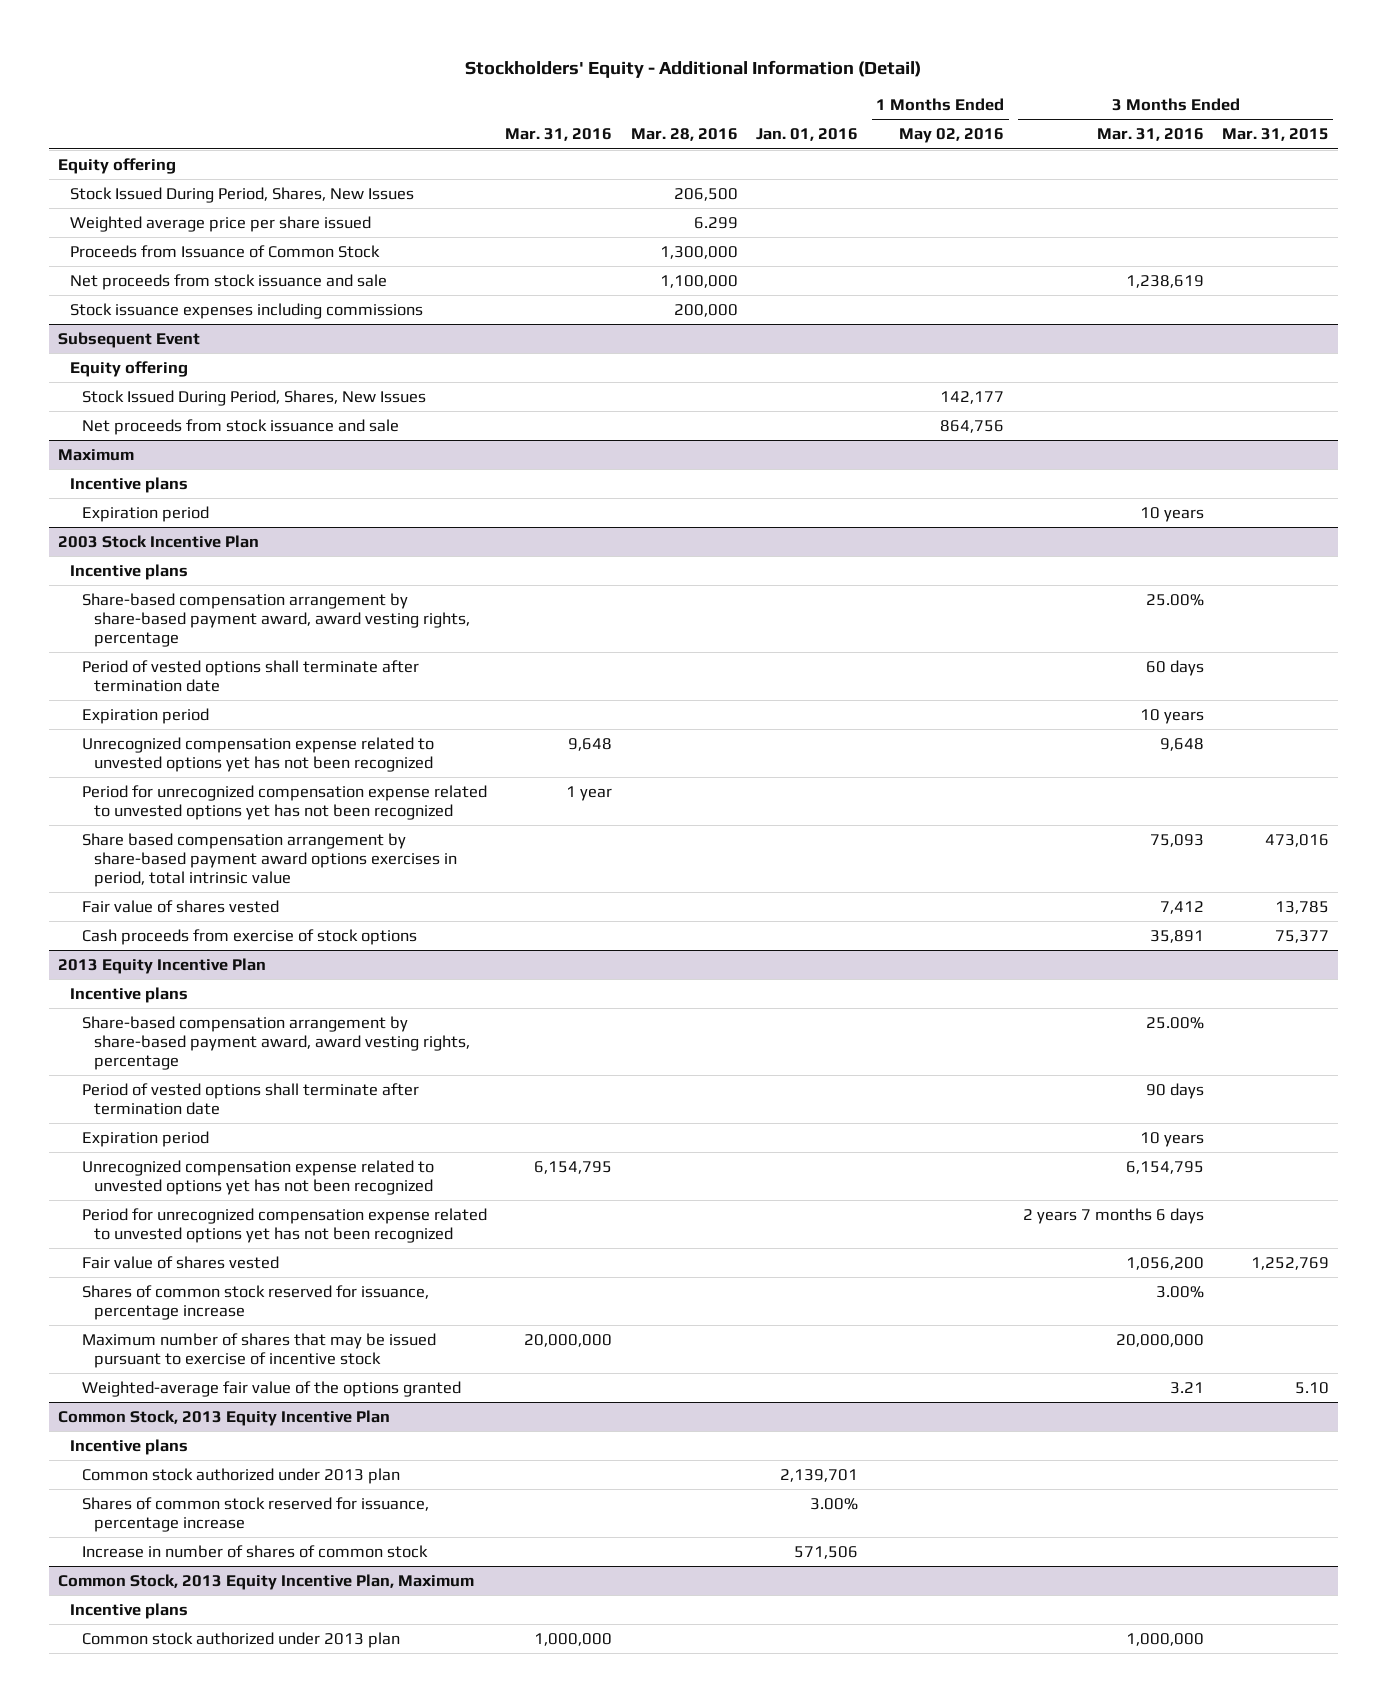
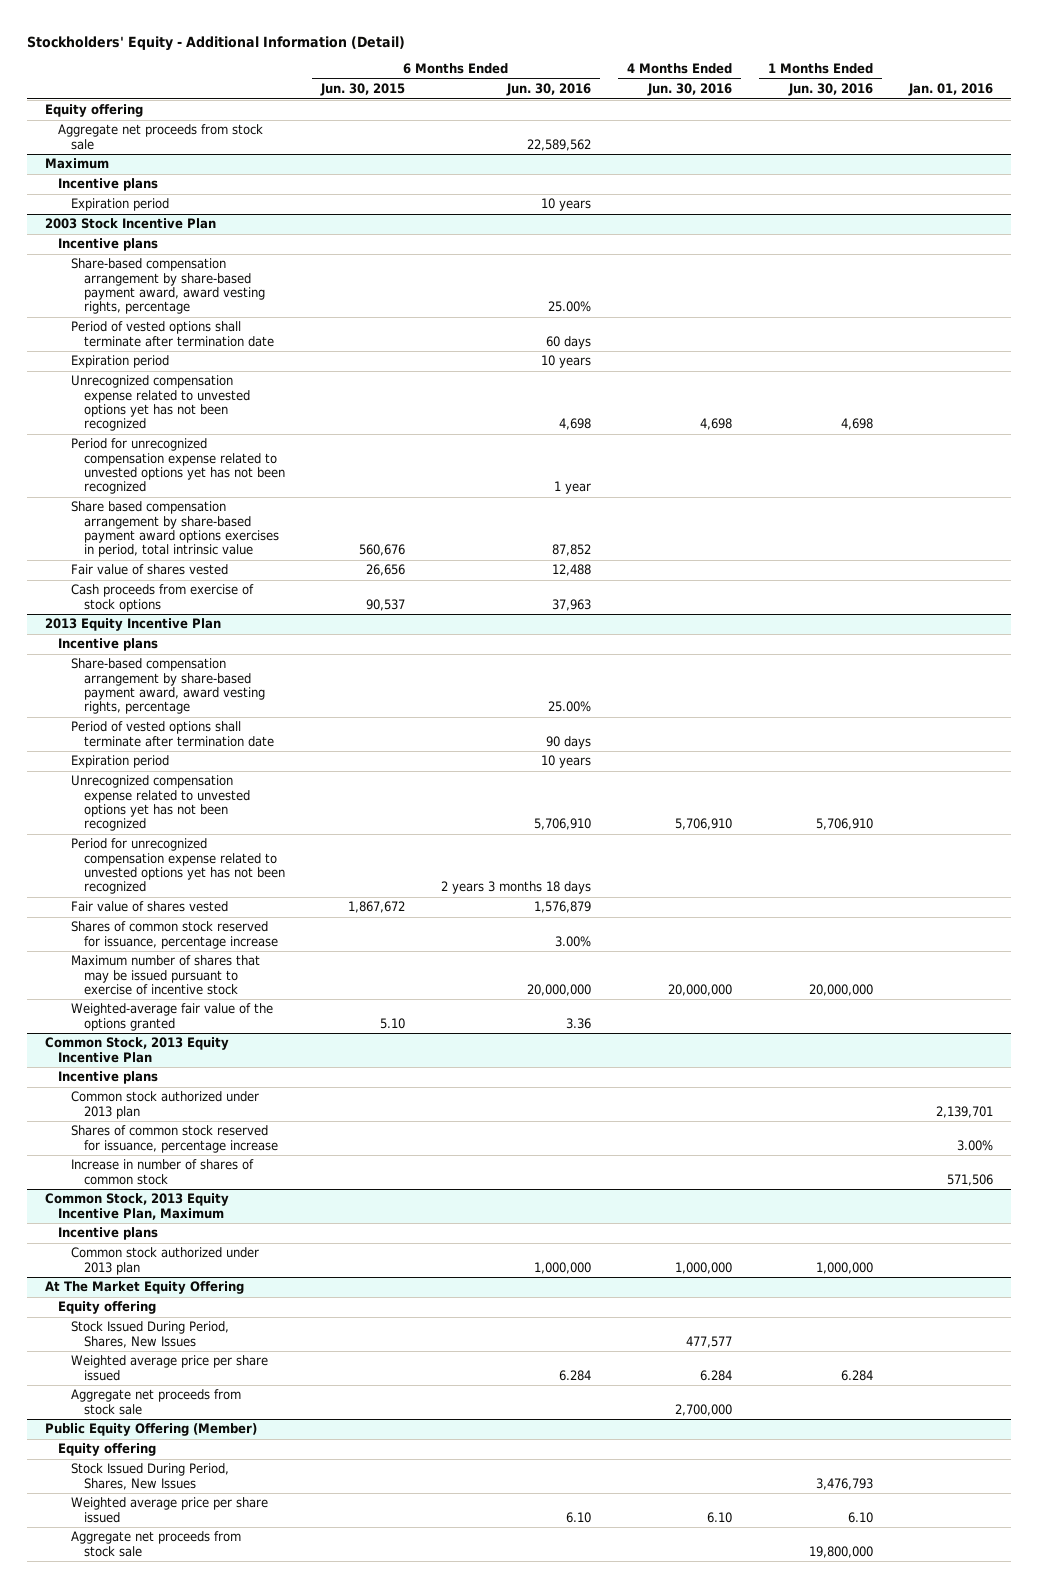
- | Mar. 31, 2016 | Mar. 28, 2016 | Jan. 01, 2016 | 1 Months Ended May 02, 2016 | 3 Months Ended Mar. 31, 2016 | 3 Months Ended Mar. 31, 2015
+ | 6 Months Ended Jun. 30, 2015 | 6 Months Ended Jun. 30, 2016 | 4 Months Ended Jun. 30, 2016 | 1 Months Ended Jun. 30, 2016 | Jan. 01, 2016
- Stock Issued During Period, Shares, New Issues | | 206,500 | | | |
- Weighted average price per share issued | | 6.299 | | | |
- Proceeds from Issuance of Common Stock | | 1,300,000 | | | |
- Net proceeds from stock issuance and sale | | 1,100,000 | | | 1,238,619 |
- Stock issuance expenses including commissions | | 200,000 | | | |
- Subsequent Event
- Equity offering
- Stock Issued During Period, Shares, New Issues | | | | 142,177 | |
- Net proceeds from stock issuance and sale | | | | 864,756 | |
+ Aggregate net proceeds from stock sale | | 22,589,562 | | |
+ At The Market Equity Offering
+ Equity offering
+ Stock Issued During Period, Shares, New Issues | | | 477,577 | |
+ Weighted average price per share issued | | 6.284 | 6.284 | 6.284 |
+ Aggregate net proceeds from stock sale | | | 2,700,000 | |
+ Public Equity Offering (Member)
+ Equity offering
+ Stock Issued During Period, Shares, New Issues | | | | 3,476,793 |
+ Weighted average price per share issued | | 6.10 | 6.10 | 6.10 |
+ Aggregate net proceeds from stock sale | | | | 19,800,000 |

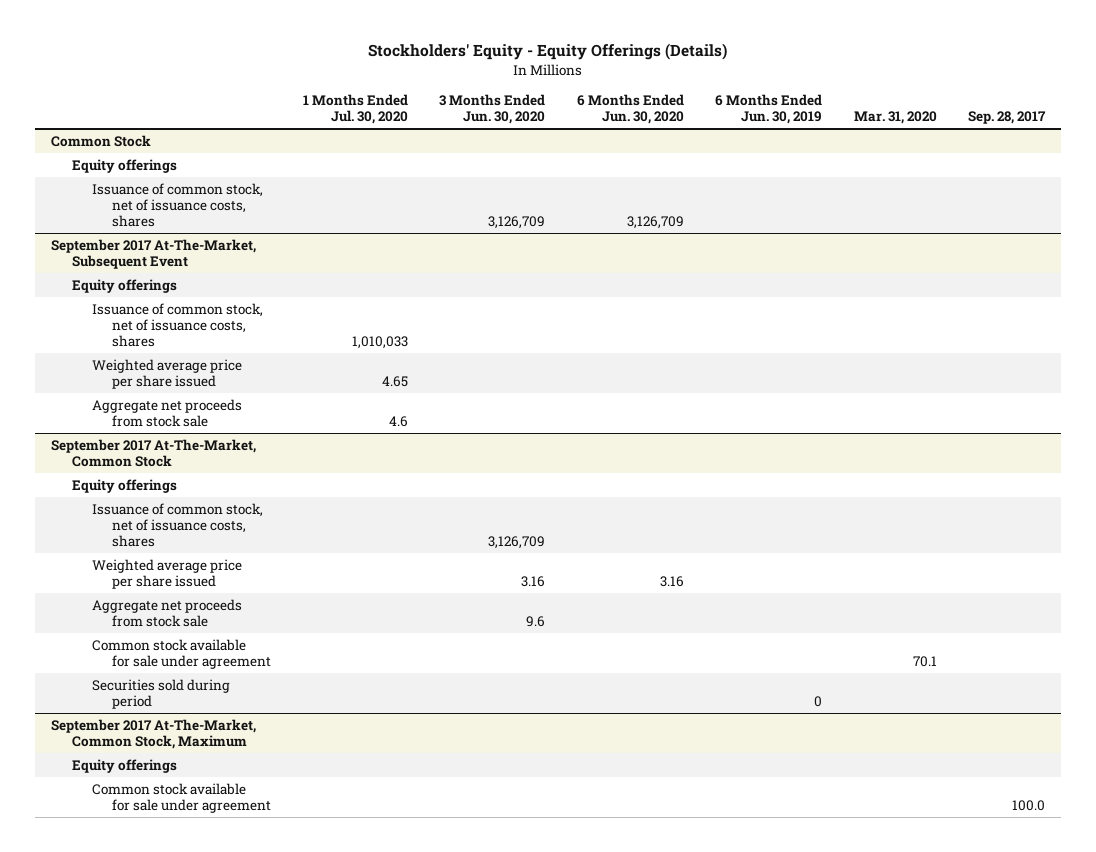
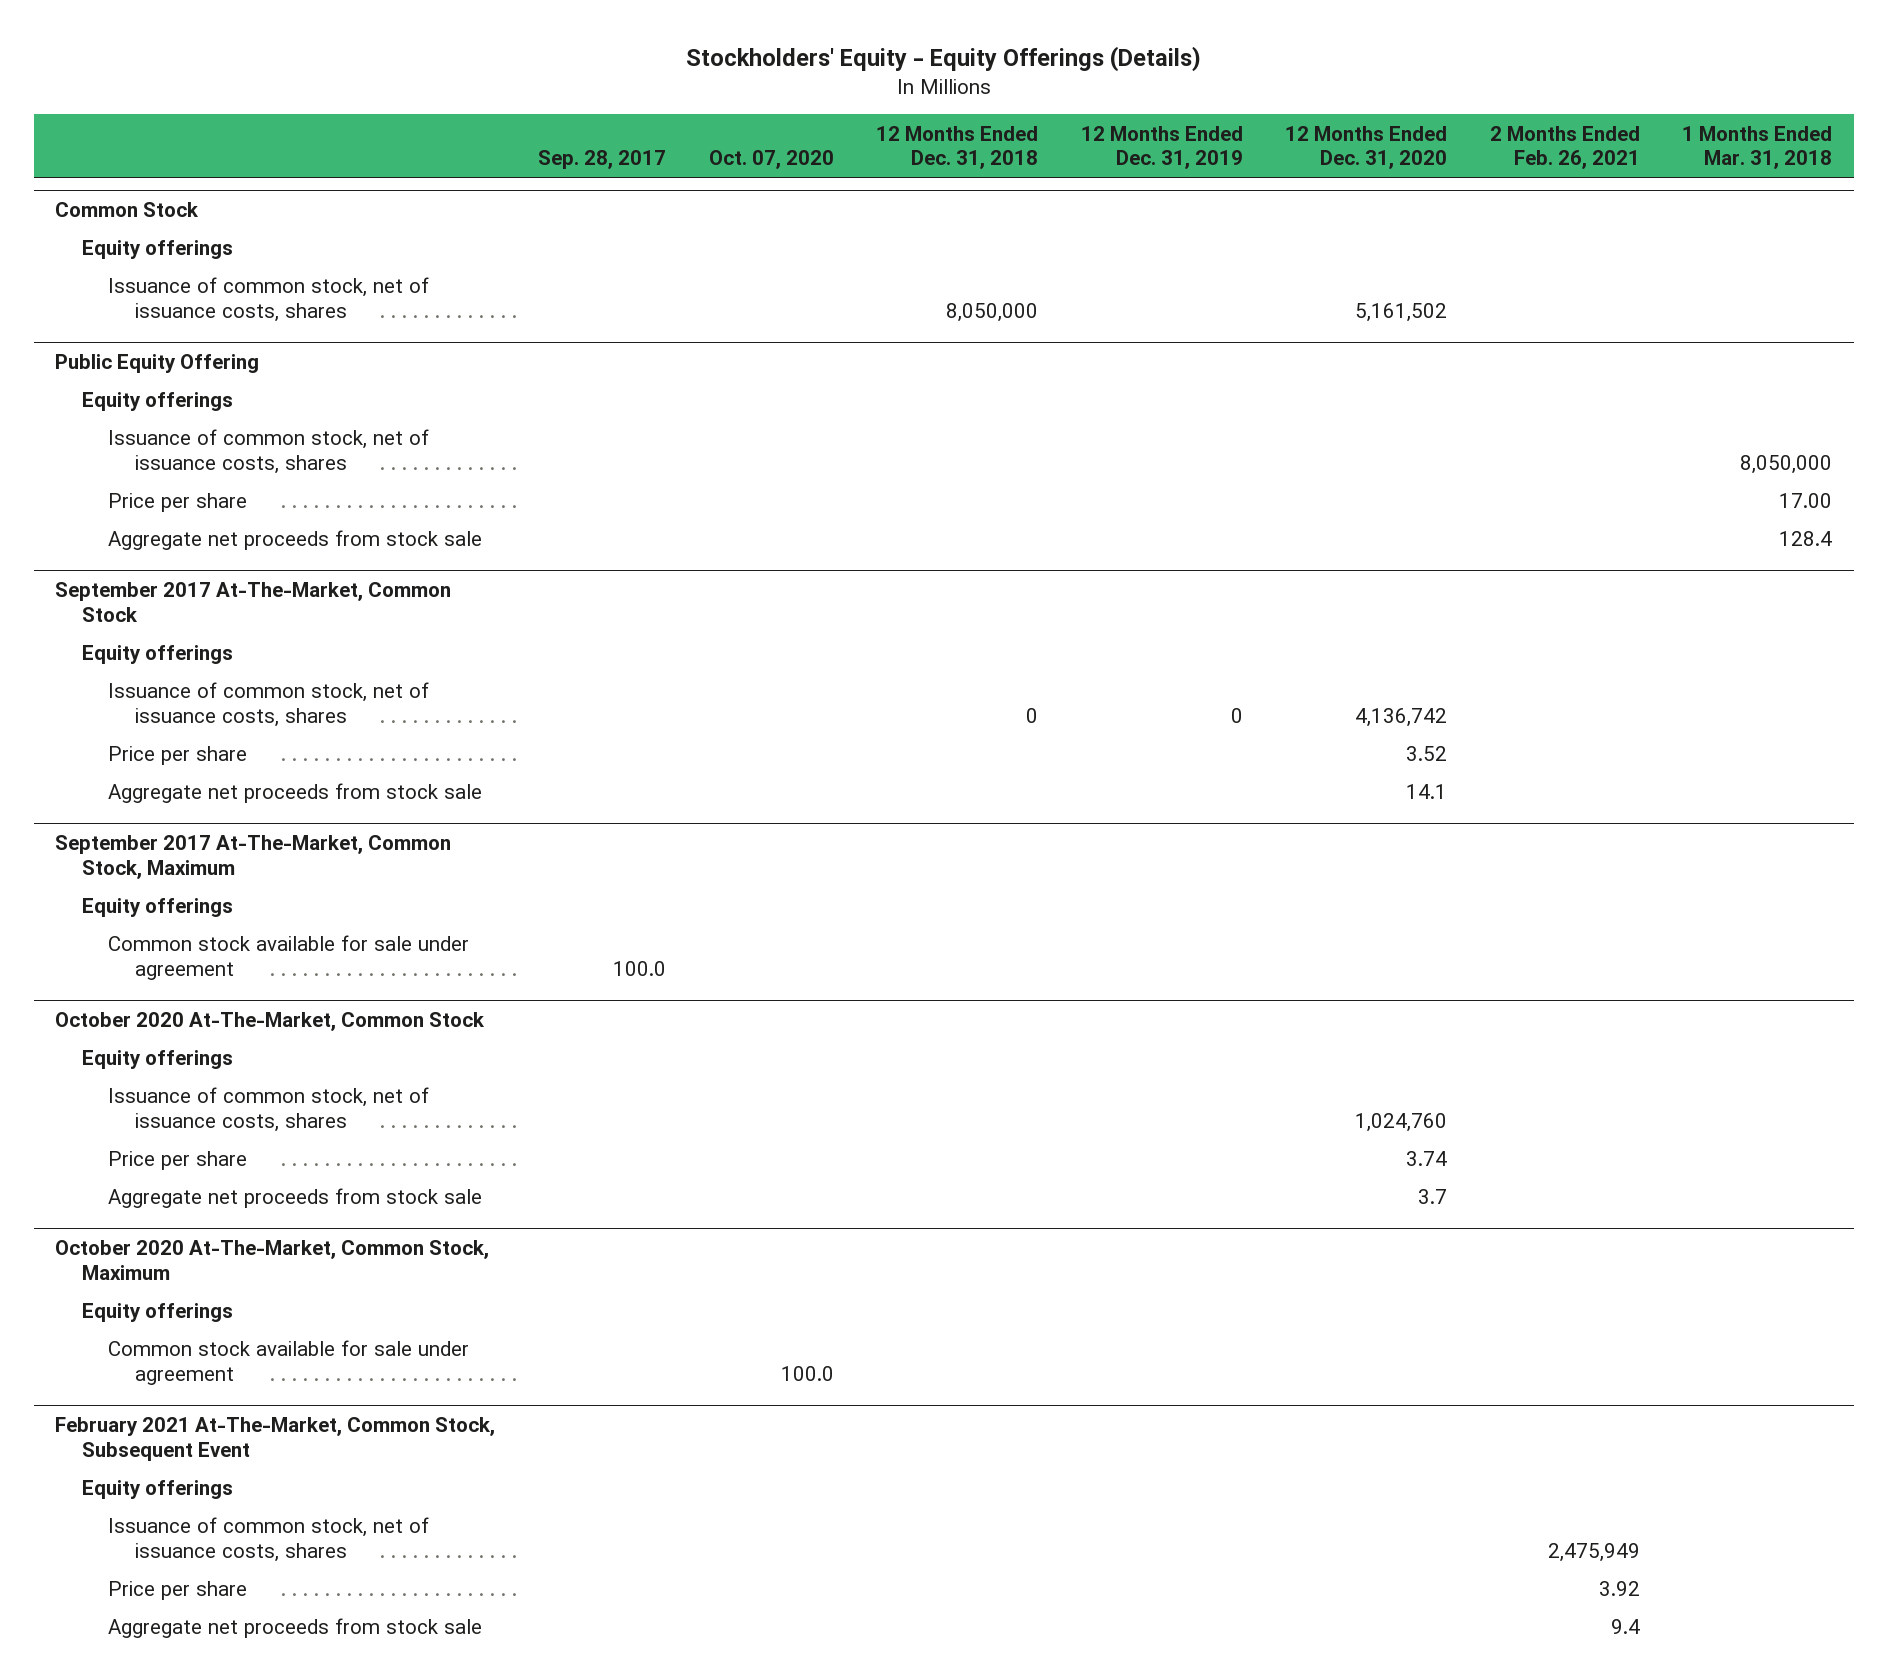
- | 1 Months Ended Jul. 30, 2020 | 3 Months Ended Jun. 30, 2020 | 6 Months Ended Jun. 30, 2020 | 6 Months Ended Jun. 30, 2019 | Mar. 31, 2020 | Sep. 28, 2017
+ | Sep. 28, 2017 | Oct. 07, 2020 | 12 Months Ended Dec. 31, 2018 | 12 Months Ended Dec. 31, 2019 | 12 Months Ended Dec. 31, 2020 | 2 Months Ended Feb. 26, 2021 | 1 Months Ended Mar. 31, 2018
- September 2017 At-The-Market, Subsequent Event
- Equity offerings
- Issuance of common stock, net of issuance costs, shares | 1,010,033 | | | | |
- Weighted average price per share issued | 4.65 | | | | |
- Aggregate net proceeds from stock sale | 4.6 | | | | |
+ Public Equity Offering
+ Equity offerings
+ Issuance of common stock, net of issuance costs, shares | | | | | | | 8,050,000
+ Price per share | | | | | | | 17.00
+ Aggregate net proceeds from stock sale | | | | | | | 128.4
@ September 2017 At-The-Market, Common Stock
- Weighted average price per share issued | | 3.16 | 3.16 | | |
+ Price per share | | | | | 3.52 | |
- Common stock available for sale under agreement | | | | | 70.1 |
- Securities sold during period | | | | 0 | |
+ October 2020 At-The-Market, Common Stock
+ Equity offerings
+ Issuance of common stock, net of issuance costs, shares | | | | | 1,024,760 | |
+ Price per share | | | | | 3.74 | |
+ Aggregate net proceeds from stock sale | | | | | 3.7 | |
+ October 2020 At-The-Market, Common Stock, Maximum
+ Equity offerings
+ Common stock available for sale under agreement | | 100.0 | | | | |
+ February 2021 At-The-Market, Common Stock, Subsequent Event
+ Equity offerings
+ Issuance of common stock, net of issuance costs, shares | | | | | | 2,475,949 |
+ Price per share | | | | | | 3.92 |
+ Aggregate net proceeds from stock sale | | | | | | 9.4 |

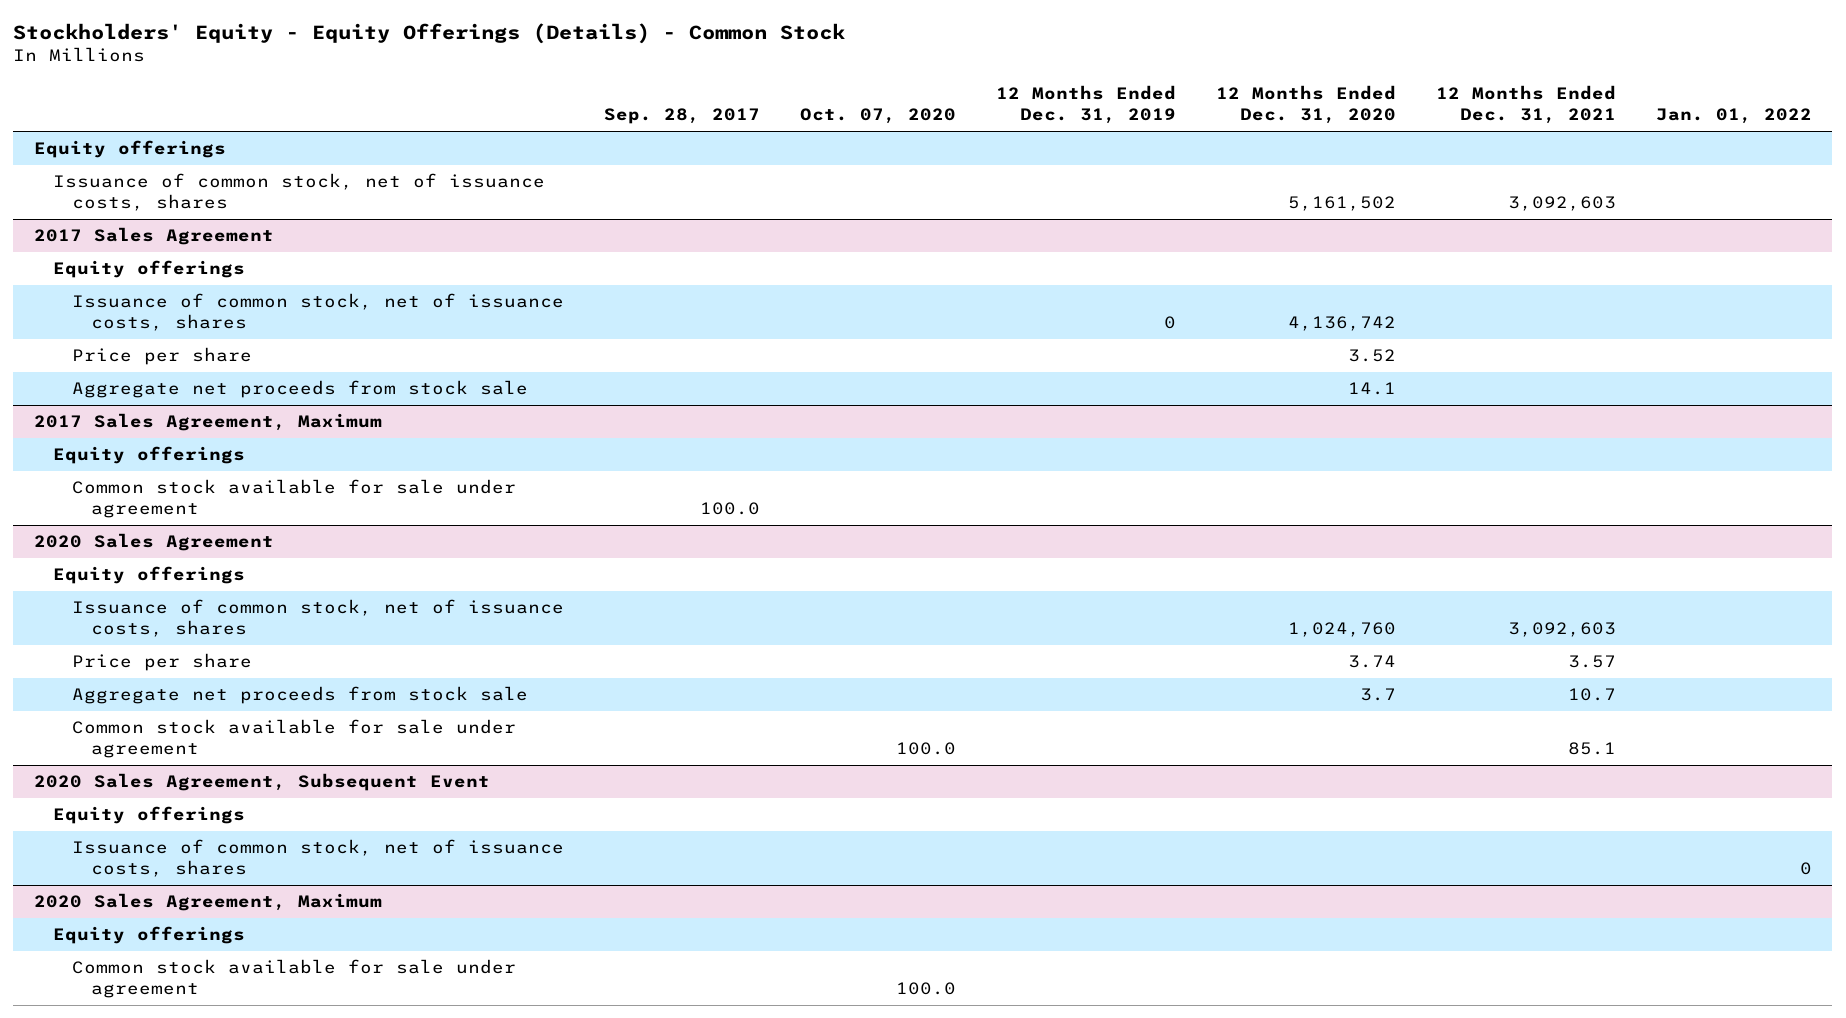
- Stockholders' Equity - Equity Offerings (Details)
+ Stockholders' Equity - Equity Offerings (Details) - Common Stock
- | Sep. 28, 2017 | Oct. 07, 2020 | 12 Months Ended Dec. 31, 2018 | 12 Months Ended Dec. 31, 2019 | 12 Months Ended Dec. 31, 2020 | 2 Months Ended Feb. 26, 2021 | 1 Months Ended Mar. 31, 2018
+ | Sep. 28, 2017 | Oct. 07, 2020 | 12 Months Ended Dec. 31, 2019 | 12 Months Ended Dec. 31, 2020 | 12 Months Ended Dec. 31, 2021 | Jan. 01, 2022
- Common Stock
- Public Equity Offering
- Equity offerings
- Issuance of common stock, net of issuance costs, shares | | | | | | | 8,050,000
- Price per share | | | | | | | 17.00
- Aggregate net proceeds from stock sale | | | | | | | 128.4
- September 2017 At-The-Market, Common Stock
+ 2017 Sales Agreement
- September 2017 At-The-Market, Common Stock, Maximum
+ 2017 Sales Agreement, Maximum
- October 2020 At-The-Market, Common Stock
+ 2020 Sales Agreement
- October 2020 At-The-Market, Common Stock, Maximum
+ Common stock available for sale under agreement | | 100.0 | | | 85.1 |
+ 2020 Sales Agreement, Subsequent Event
+ Equity offerings
+ Issuance of common stock, net of issuance costs, shares | | | | | | 0
+ 2020 Sales Agreement, Maximum
- February 2021 At-The-Market, Common Stock, Subsequent Event
- Equity offerings
- Issuance of common stock, net of issuance costs, shares | | | | | | 2,475,949 |
- Price per share | | | | | | 3.92 |
- Aggregate net proceeds from stock sale | | | | | | 9.4 |

